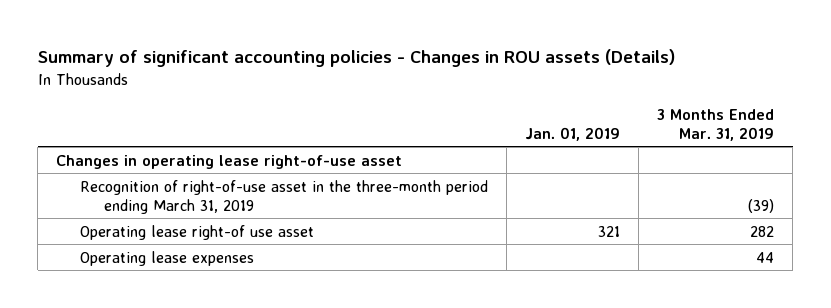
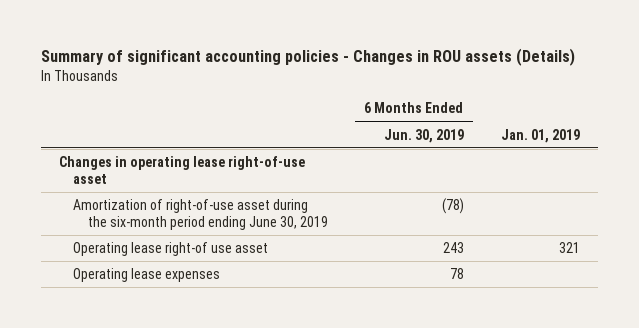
- | Jan. 01, 2019 | 3 Months Ended Mar. 31, 2019
+ | 6 Months Ended Jun. 30, 2019 | Jan. 01, 2019
- Recognition of right-of-use asset in the three-month period ending March 31, 2019 | | (39)
+ Amortization of right-of-use asset during the six-month period ending June 30, 2019 | (78) |

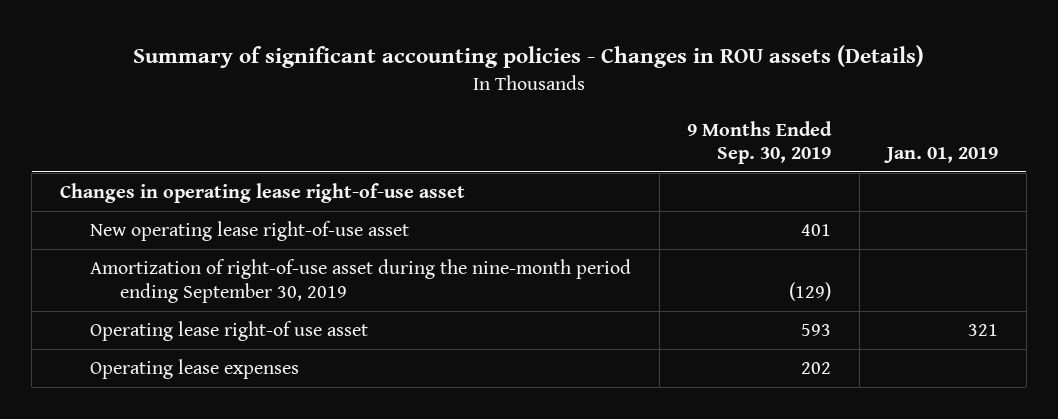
- | 6 Months Ended Jun. 30, 2019 | Jan. 01, 2019
+ | 9 Months Ended Sep. 30, 2019 | Jan. 01, 2019
- Amortization of right-of-use asset during the six-month period ending June 30, 2019 | (78) |
+ New operating lease right-of-use asset | 401 |
+ Amortization of right-of-use asset during the nine-month period ending September 30, 2019 | (129) |

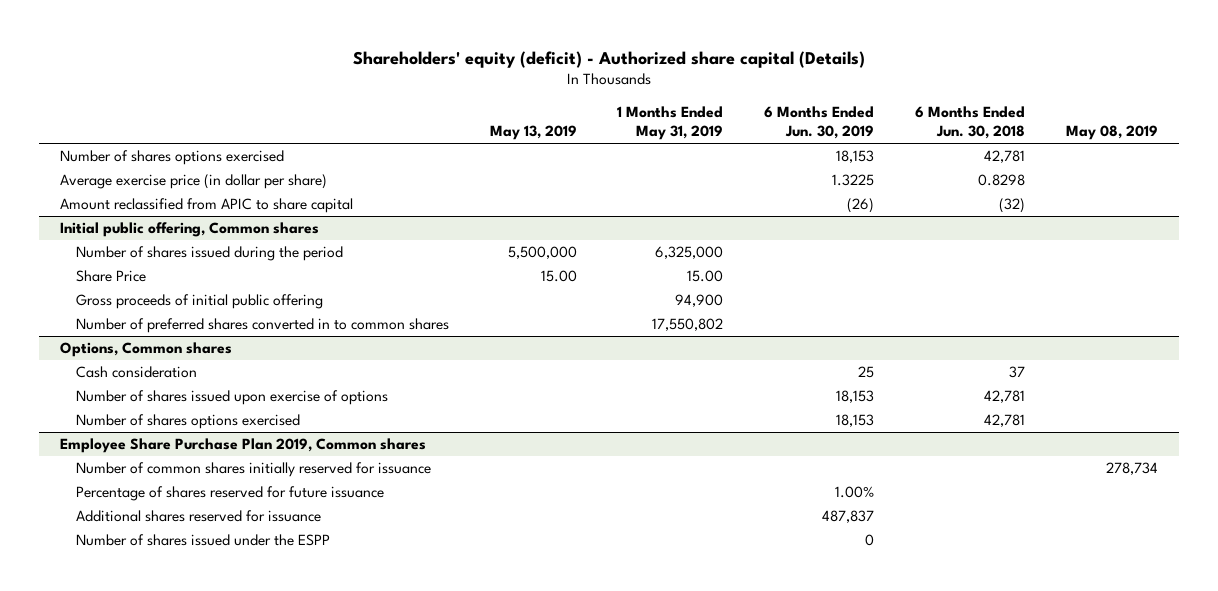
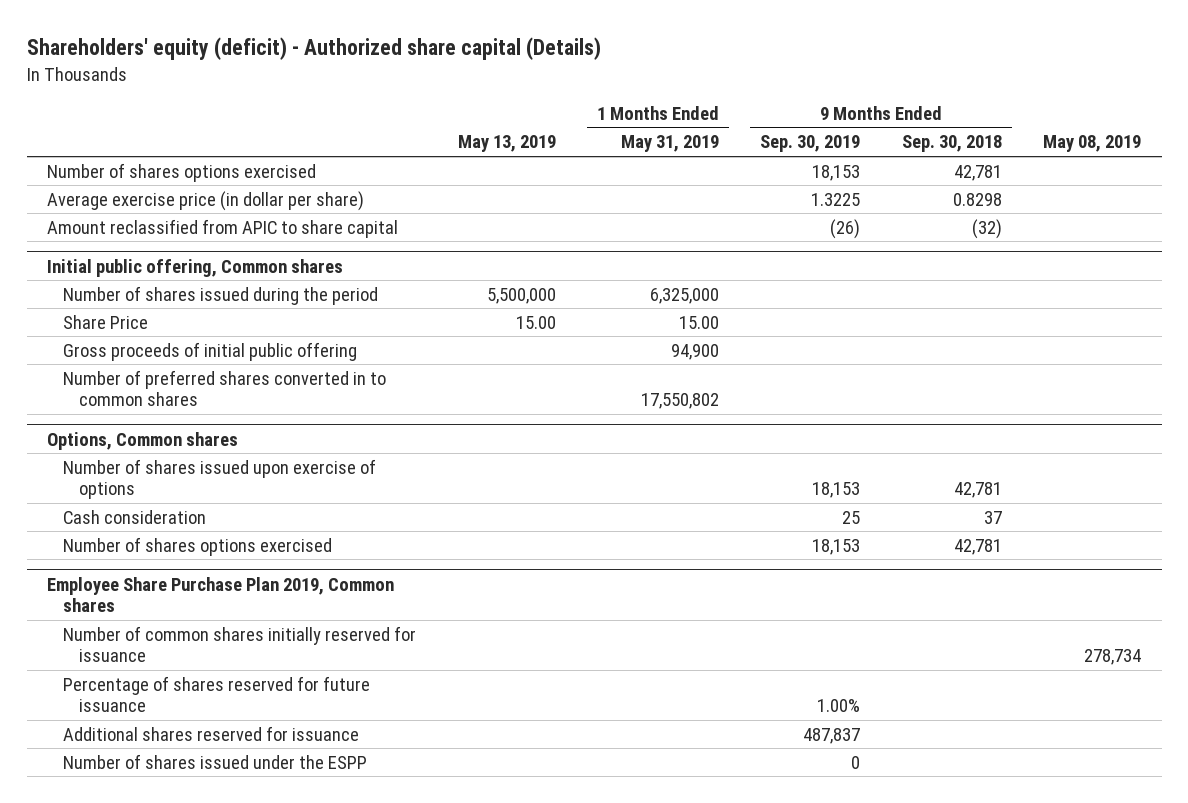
- | May 13, 2019 | 1 Months Ended May 31, 2019 | 6 Months Ended Jun. 30, 2019 | 6 Months Ended Jun. 30, 2018 | May 08, 2019
+ | May 13, 2019 | 1 Months Ended May 31, 2019 | 9 Months Ended Sep. 30, 2019 | 9 Months Ended Sep. 30, 2018 | May 08, 2019
@ Options, Common shares
moved down: Cash consideration | | | 25 | 37 |

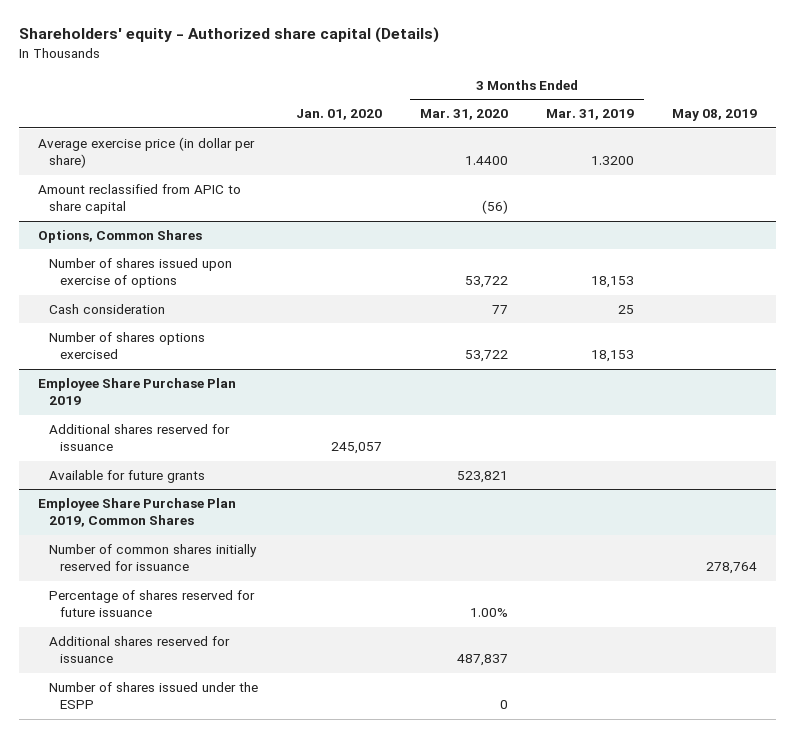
- Shareholders' equity (deficit) - Authorized share capital (Details)
+ Shareholders' equity - Authorized share capital (Details)
- | May 13, 2019 | 1 Months Ended May 31, 2019 | 9 Months Ended Sep. 30, 2019 | 9 Months Ended Sep. 30, 2018 | May 08, 2019
+ | Jan. 01, 2020 | 3 Months Ended Mar. 31, 2020 | 3 Months Ended Mar. 31, 2019 | May 08, 2019
- Number of shares options exercised | | | 18,153 | 42,781 |
- Initial public offering, Common shares
- Number of shares issued during the period | 5,500,000 | 6,325,000 | | |
- Share Price | 15.00 | 15.00 | | |
- Gross proceeds of initial public offering | | 94,900 | | |
- Number of preferred shares converted in to common shares | | 17,550,802 | | |
- Options, Common shares
+ Options, Common Shares
- Employee Share Purchase Plan 2019, Common shares
- Number of common shares initially reserved for issuance | | | | | 278,734
+ Employee Share Purchase Plan 2019
+ Additional shares reserved for issuance | 245,057 | | |
+ Available for future grants | | 523,821 | |
+ Employee Share Purchase Plan 2019, Common Shares
+ Number of common shares initially reserved for issuance | | | | 278,764

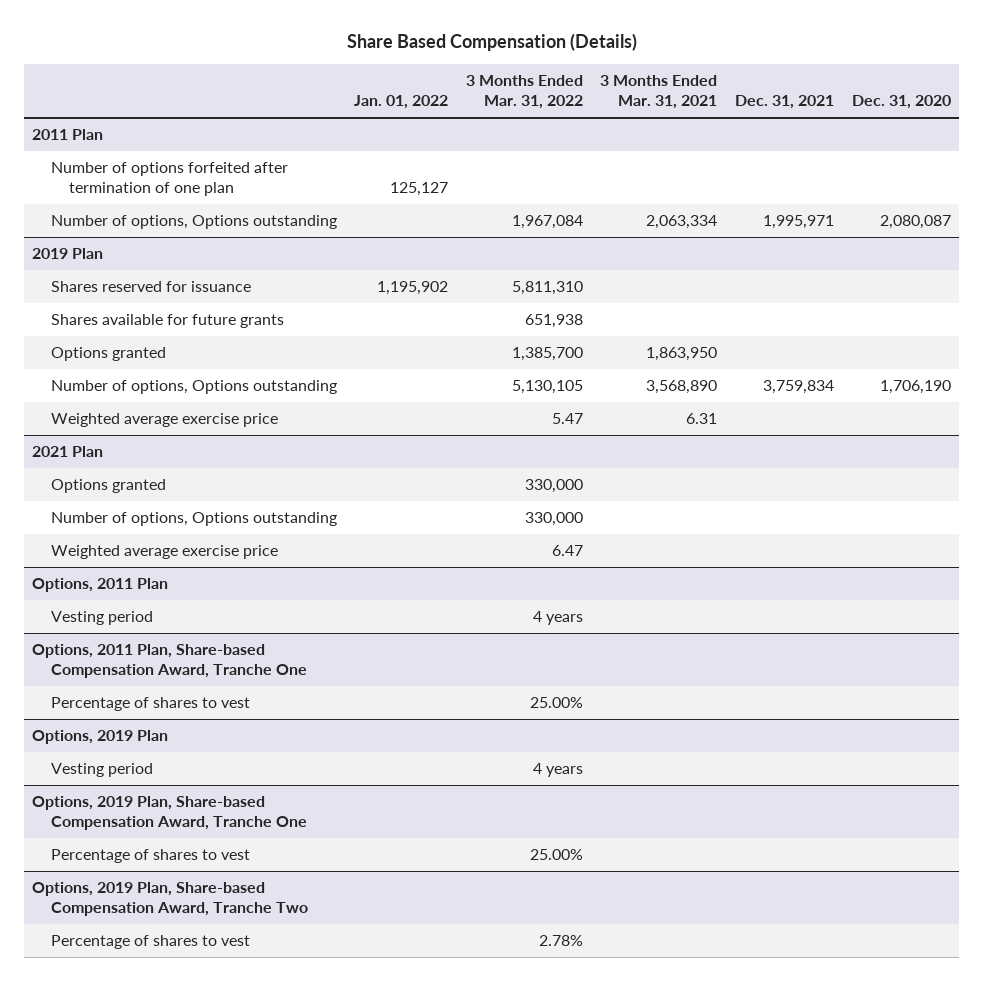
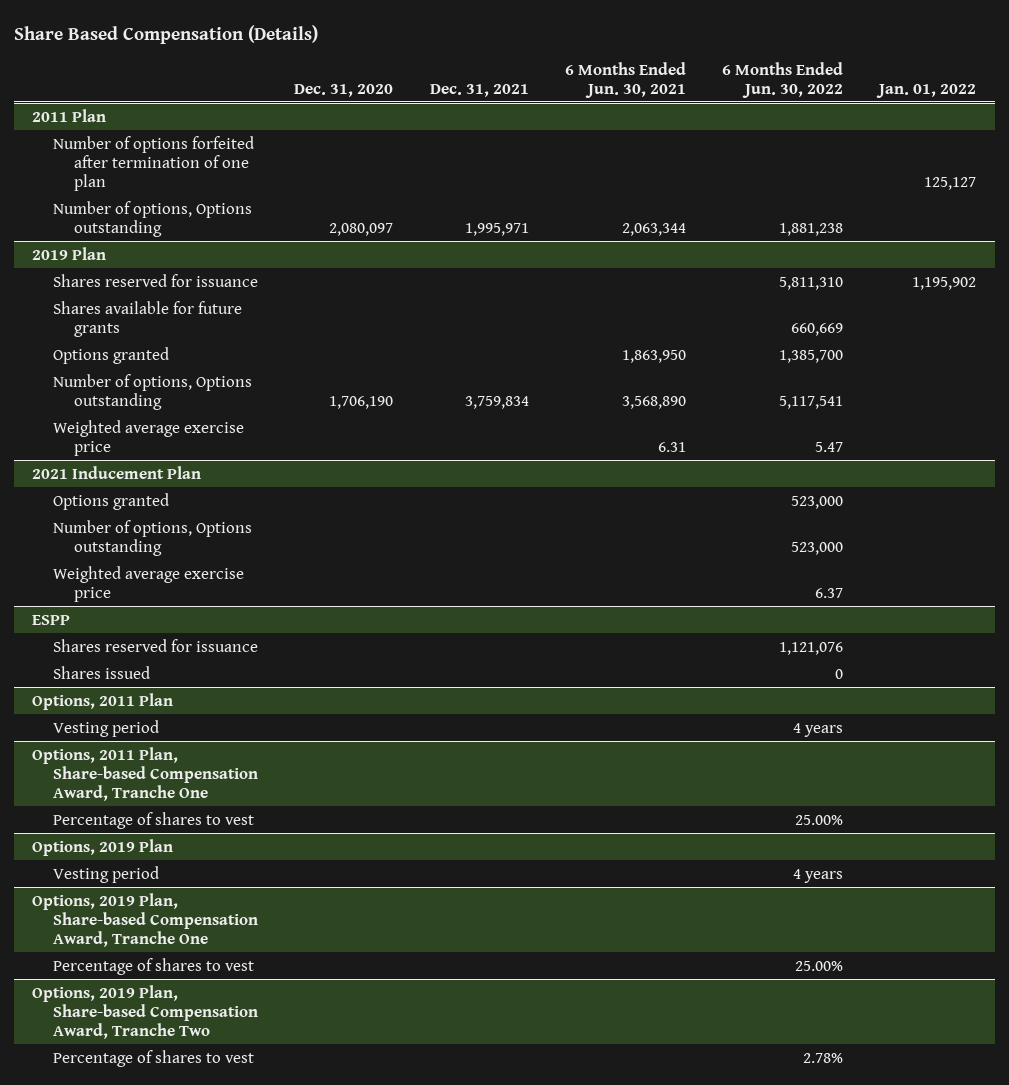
- | Jan. 01, 2022 | 3 Months Ended Mar. 31, 2022 | 3 Months Ended Mar. 31, 2021 | Dec. 31, 2021 | Dec. 31, 2020
+ | Dec. 31, 2020 | Dec. 31, 2021 | 6 Months Ended Jun. 30, 2021 | 6 Months Ended Jun. 30, 2022 | Jan. 01, 2022
@ 2011 Plan
- Number of options, Options outstanding | | 1,967,084 | 2,063,334 | 1,995,971 | 2,080,087
+ Number of options, Options outstanding | 2,080,097 | 1,995,971 | 2,063,344 | 1,881,238 |
- 2021 Plan
- Options granted | | 330,000 | | |
- Number of options, Options outstanding | | 330,000 | | |
- Weighted average exercise price | | 6.47 | | |
+ 2021 Inducement Plan
+ Options granted | | | | 523,000 |
+ Number of options, Options outstanding | | | | 523,000 |
+ Weighted average exercise price | | | | 6.37 |
+ ESPP
+ Shares reserved for issuance | | | | 1,121,076 |
+ Shares issued | | | | 0 |

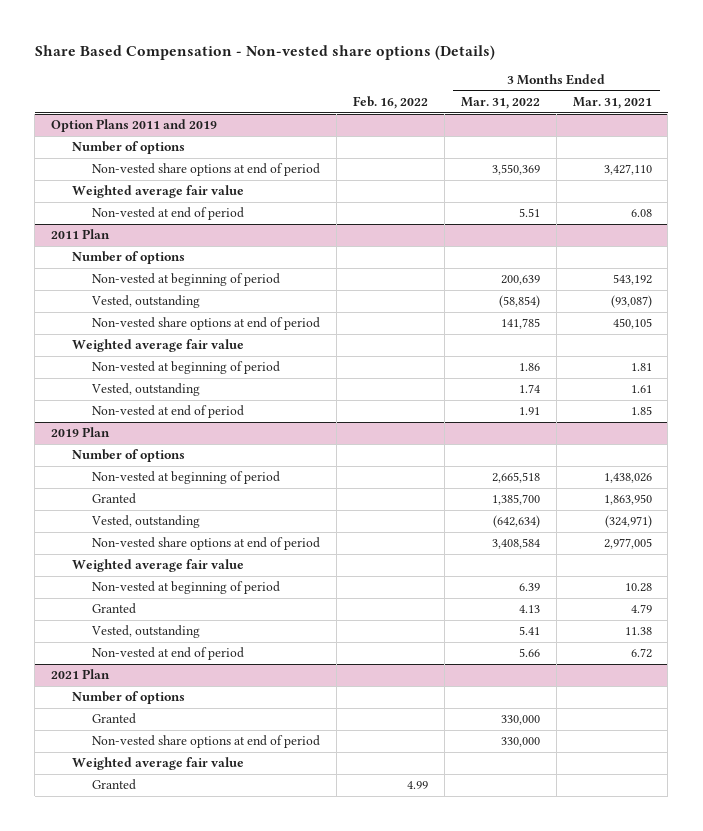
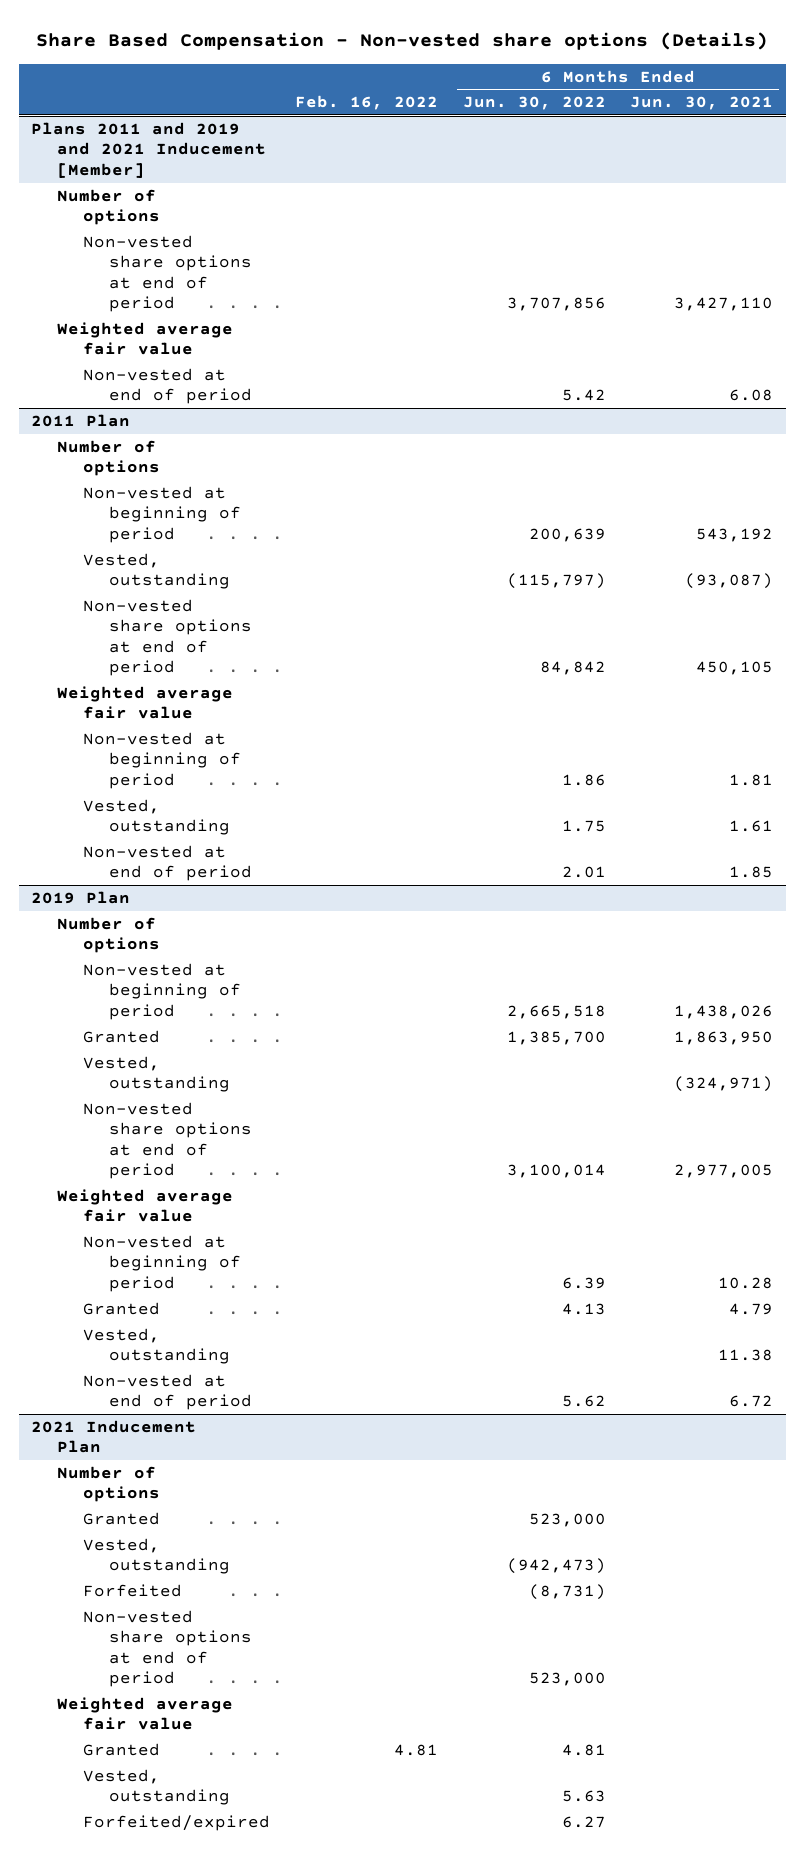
- | Feb. 16, 2022 | 3 Months Ended Mar. 31, 2022 | 3 Months Ended Mar. 31, 2021
+ | Feb. 16, 2022 | 6 Months Ended Jun. 30, 2022 | 6 Months Ended Jun. 30, 2021
- Option Plans 2011 and 2019
- Number of options
- Non-vested share options at end of period | | 3,550,369 | 3,427,110
- Weighted average fair value
- Non-vested at end of period | | 5.51 | 6.08
+ Plans 2011 and 2019 and 2021 Inducement [Member]
+ Number of options
+ Non-vested share options at end of period | | 3,707,856 | 3,427,110
+ Weighted average fair value
+ Non-vested at end of period | | 5.42 | 6.08
- 2021 Plan
- Number of options
- Granted | | 330,000 |
- Non-vested share options at end of period | | 330,000 |
- Weighted average fair value
- Granted | 4.99 | |
+ 2021 Inducement Plan
+ Number of options
+ Granted | | 523,000 |
+ Vested, outstanding | | (942,473) |
+ Forfeited | | (8,731) |
+ Non-vested share options at end of period | | 523,000 |
+ Weighted average fair value
+ Granted | 4.81 | 4.81 |
+ Vested, outstanding | | 5.63 |
+ Forfeited/expired | | 6.27 |

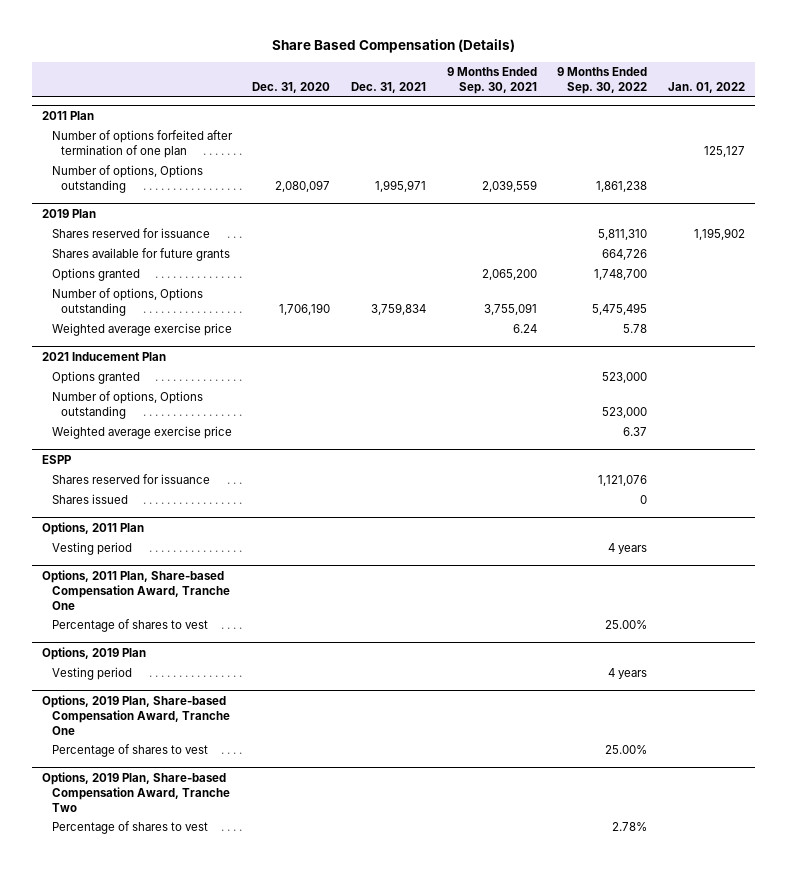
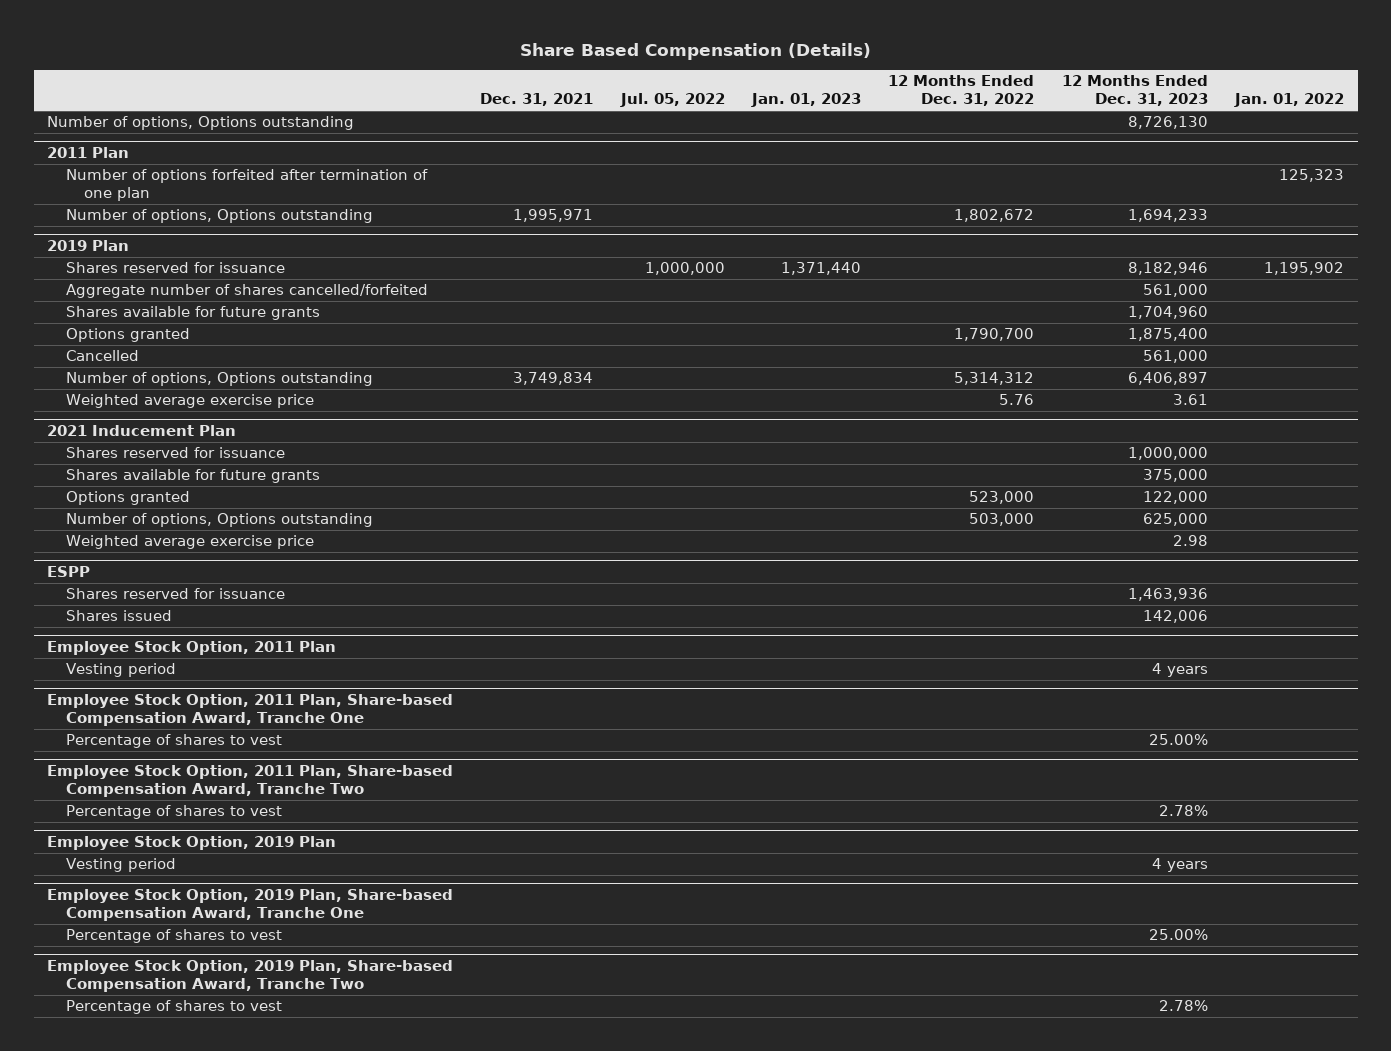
- | Dec. 31, 2020 | Dec. 31, 2021 | 9 Months Ended Sep. 30, 2021 | 9 Months Ended Sep. 30, 2022 | Jan. 01, 2022
+ | Dec. 31, 2021 | Jul. 05, 2022 | Jan. 01, 2023 | 12 Months Ended Dec. 31, 2022 | 12 Months Ended Dec. 31, 2023 | Jan. 01, 2022
+ Number of options, Options outstanding | | | | | 8,726,130 |
@ 2011 Plan
- Number of options forfeited after termination of one plan | | | | | 125,127
+ Number of options forfeited after termination of one plan | | | | | | 125,323
@ 2019 Plan
+ Aggregate number of shares cancelled/forfeited | | | | | 561,000 |
- Number of options, Options outstanding | 1,706,190 | 3,759,834 | 3,755,091 | 5,475,495 |
+ Cancelled | | | | | 561,000 |
+ Number of options, Options outstanding | 3,749,834 | | | 5,314,312 | 6,406,897 |
@ 2021 Inducement Plan
+ Shares reserved for issuance | | | | | 1,000,000 |
+ Shares available for future grants | | | | | 375,000 |
- Options, 2011 Plan
+ Employee Stock Option, 2011 Plan
- Options, 2011 Plan, Share-based Compensation Award, Tranche One
+ Employee Stock Option, 2011 Plan, Share-based Compensation Award, Tranche One
- Options, 2019 Plan
+ Employee Stock Option, 2011 Plan, Share-based Compensation Award, Tranche Two
+ Percentage of shares to vest | | | | | 2.78% |
+ Employee Stock Option, 2019 Plan
- Options, 2019 Plan, Share-based Compensation Award, Tranche One
+ Employee Stock Option, 2019 Plan, Share-based Compensation Award, Tranche One
- Options, 2019 Plan, Share-based Compensation Award, Tranche Two
+ Employee Stock Option, 2019 Plan, Share-based Compensation Award, Tranche Two

